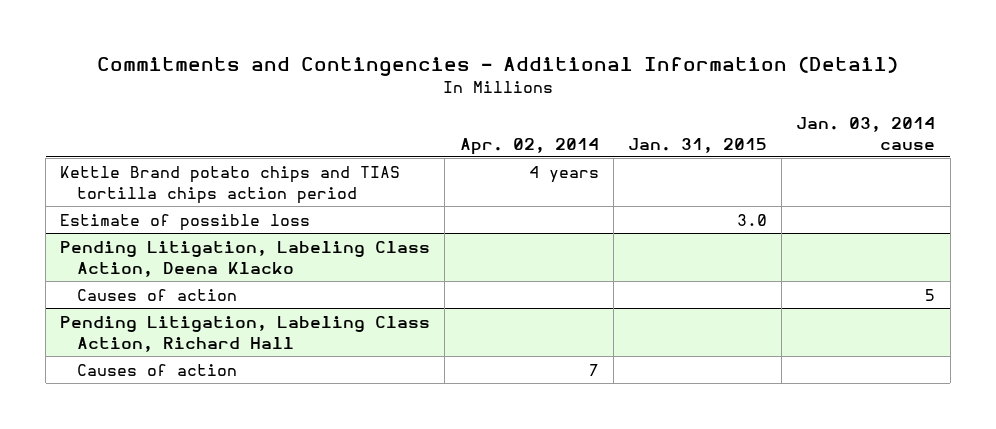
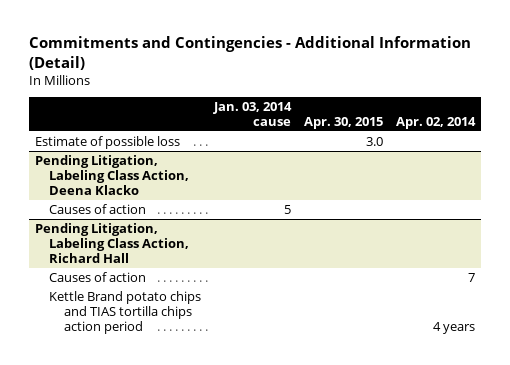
- | Apr. 02, 2014 | Jan. 31, 2015 | Jan. 03, 2014 cause
+ | Jan. 03, 2014 cause | Apr. 30, 2015 | Apr. 02, 2014
- Kettle Brand potato chips and TIAS tortilla chips action period | 4 years | |
@ Pending Litigation, Labeling Class Action, Richard Hall
+ Kettle Brand potato chips and TIAS tortilla chips action period | | | 4 years

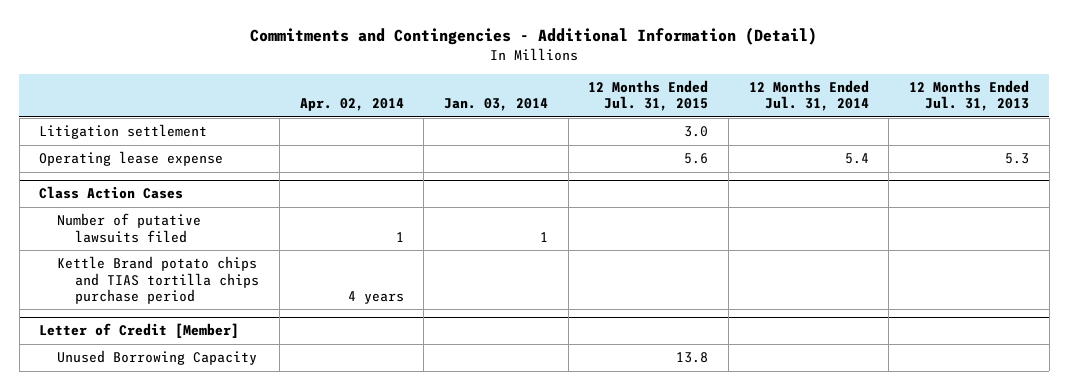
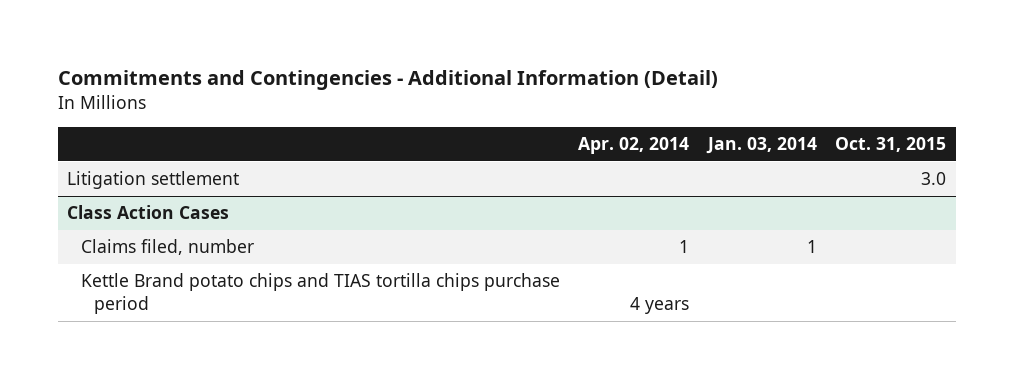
- | Apr. 02, 2014 | Jan. 03, 2014 | 12 Months Ended Jul. 31, 2015 | 12 Months Ended Jul. 31, 2014 | 12 Months Ended Jul. 31, 2013
+ | Apr. 02, 2014 | Jan. 03, 2014 | Oct. 31, 2015
- Operating lease expense | | | 5.6 | 5.4 | 5.3
@ Class Action Cases
- Number of putative lawsuits filed | 1 | 1 | | |
+ Claims filed, number | 1 | 1 |
- Letter of Credit [Member]
- Unused Borrowing Capacity | | | 13.8 | |

